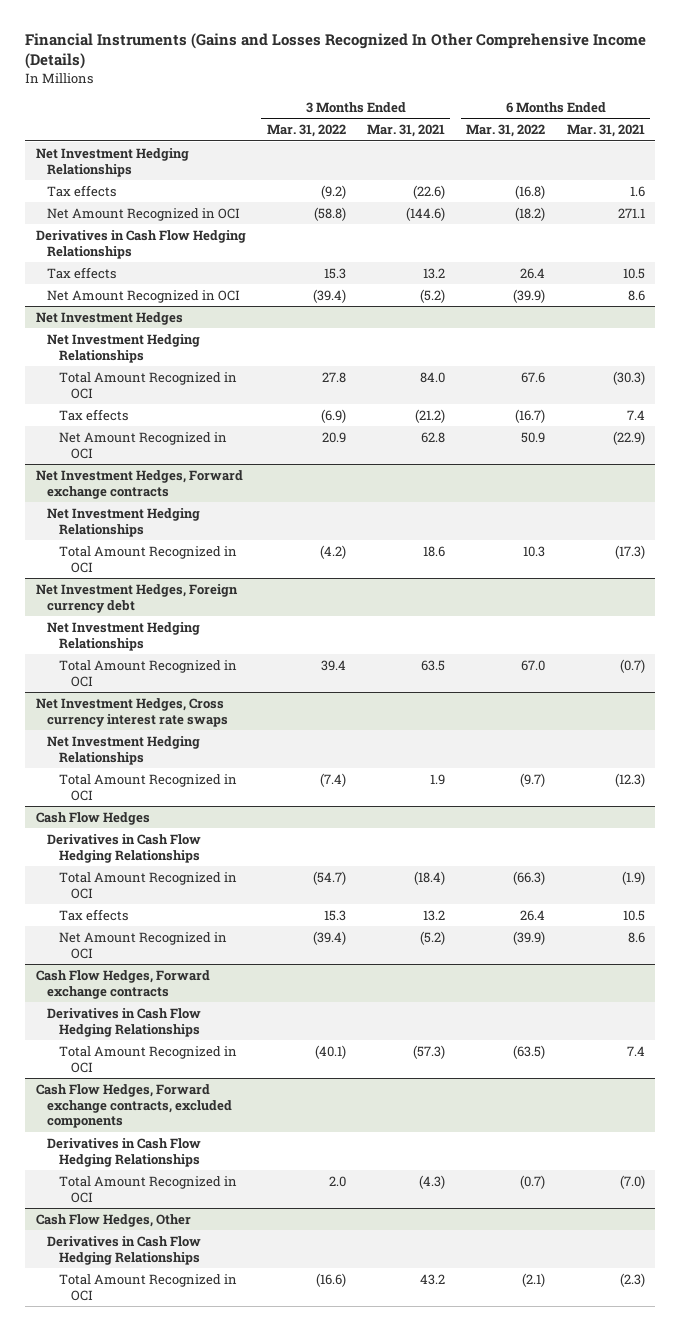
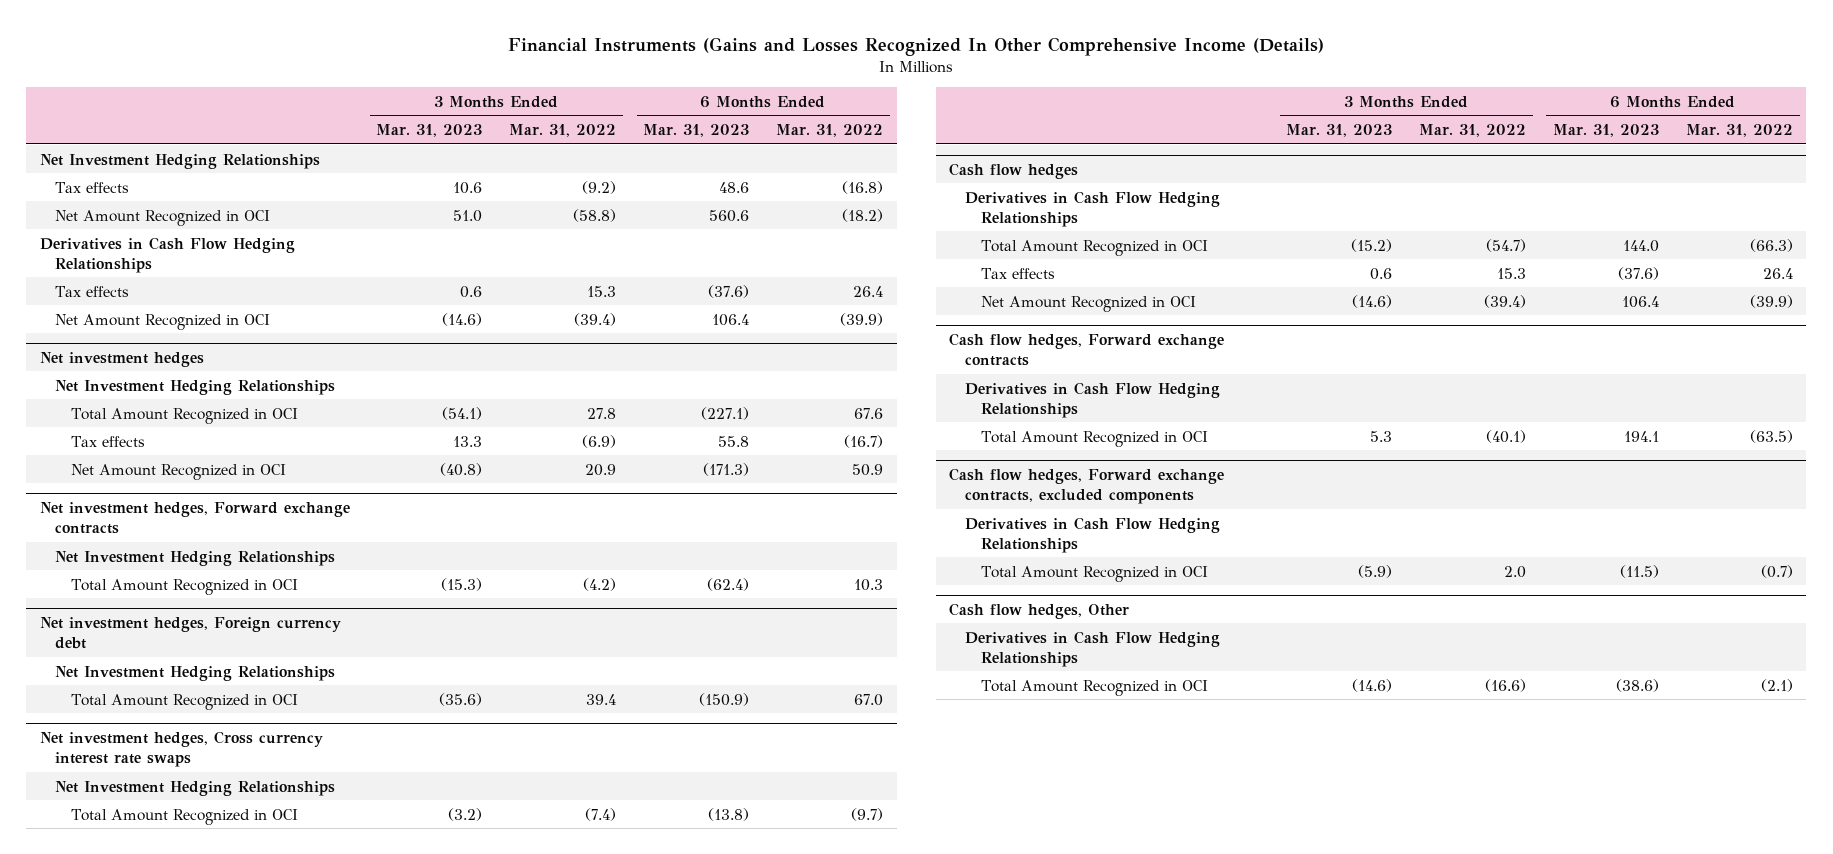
- | 3 Months Ended Mar. 31, 2022 | 3 Months Ended Mar. 31, 2021 | 6 Months Ended Mar. 31, 2022 | 6 Months Ended Mar. 31, 2021
+ | 3 Months Ended Mar. 31, 2023 | 3 Months Ended Mar. 31, 2022 | 6 Months Ended Mar. 31, 2023 | 6 Months Ended Mar. 31, 2022
- Net Investment Hedges
+ Net investment hedges
- Net Investment Hedges, Forward exchange contracts
+ Net investment hedges, Forward exchange contracts
- Net Investment Hedges, Foreign currency debt
+ Net investment hedges, Foreign currency debt
- Net Investment Hedges, Cross currency interest rate swaps
+ Net investment hedges, Cross currency interest rate swaps
- Cash Flow Hedges
+ Cash flow hedges
- Cash Flow Hedges, Forward exchange contracts
+ Cash flow hedges, Forward exchange contracts
- Cash Flow Hedges, Forward exchange contracts, excluded components
+ Cash flow hedges, Forward exchange contracts, excluded components
- Cash Flow Hedges, Other
+ Cash flow hedges, Other

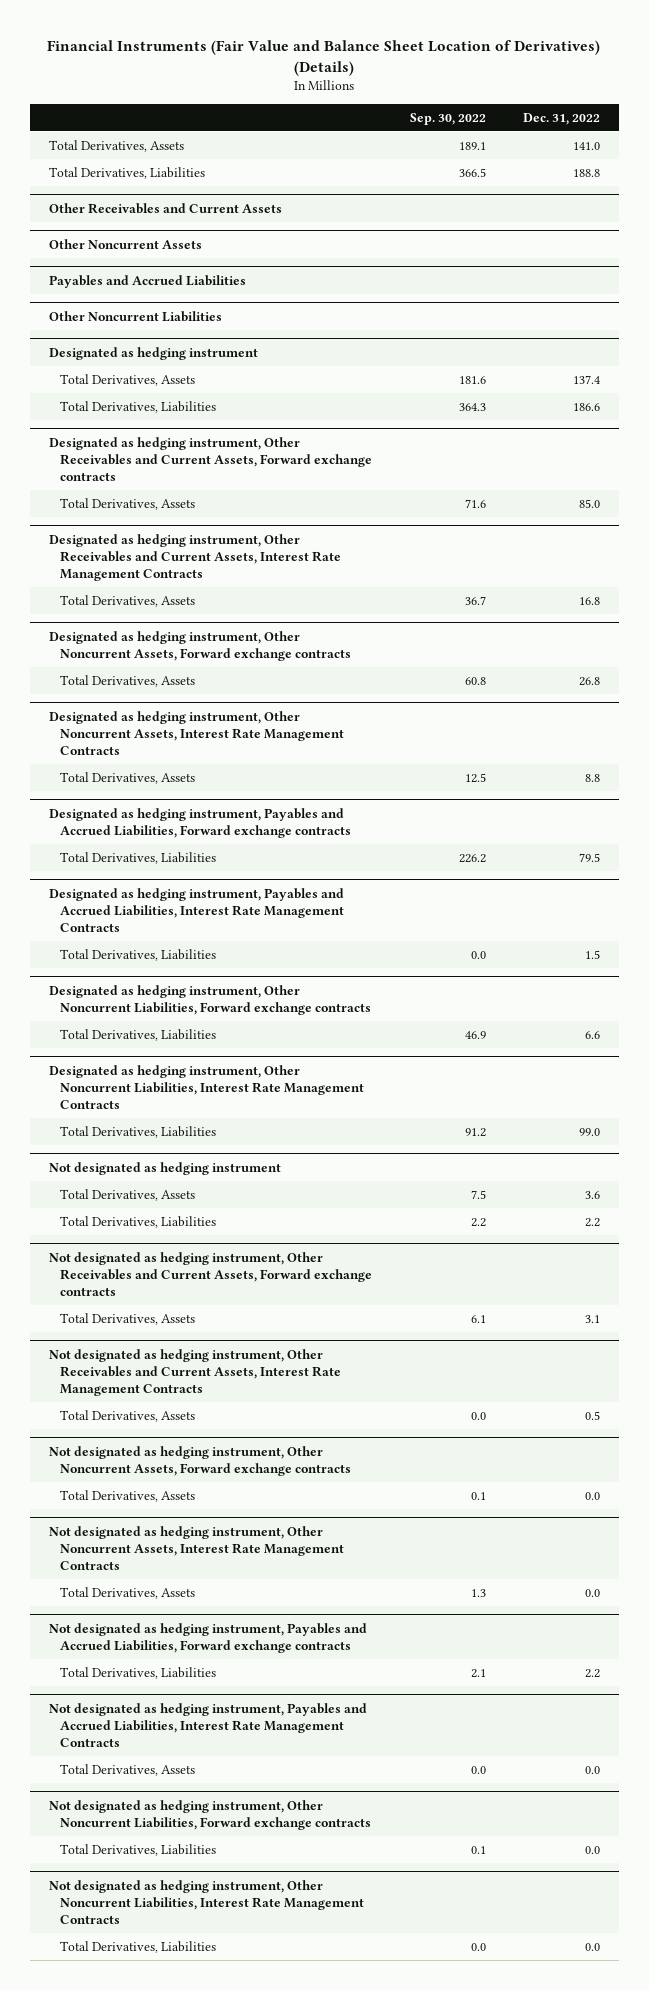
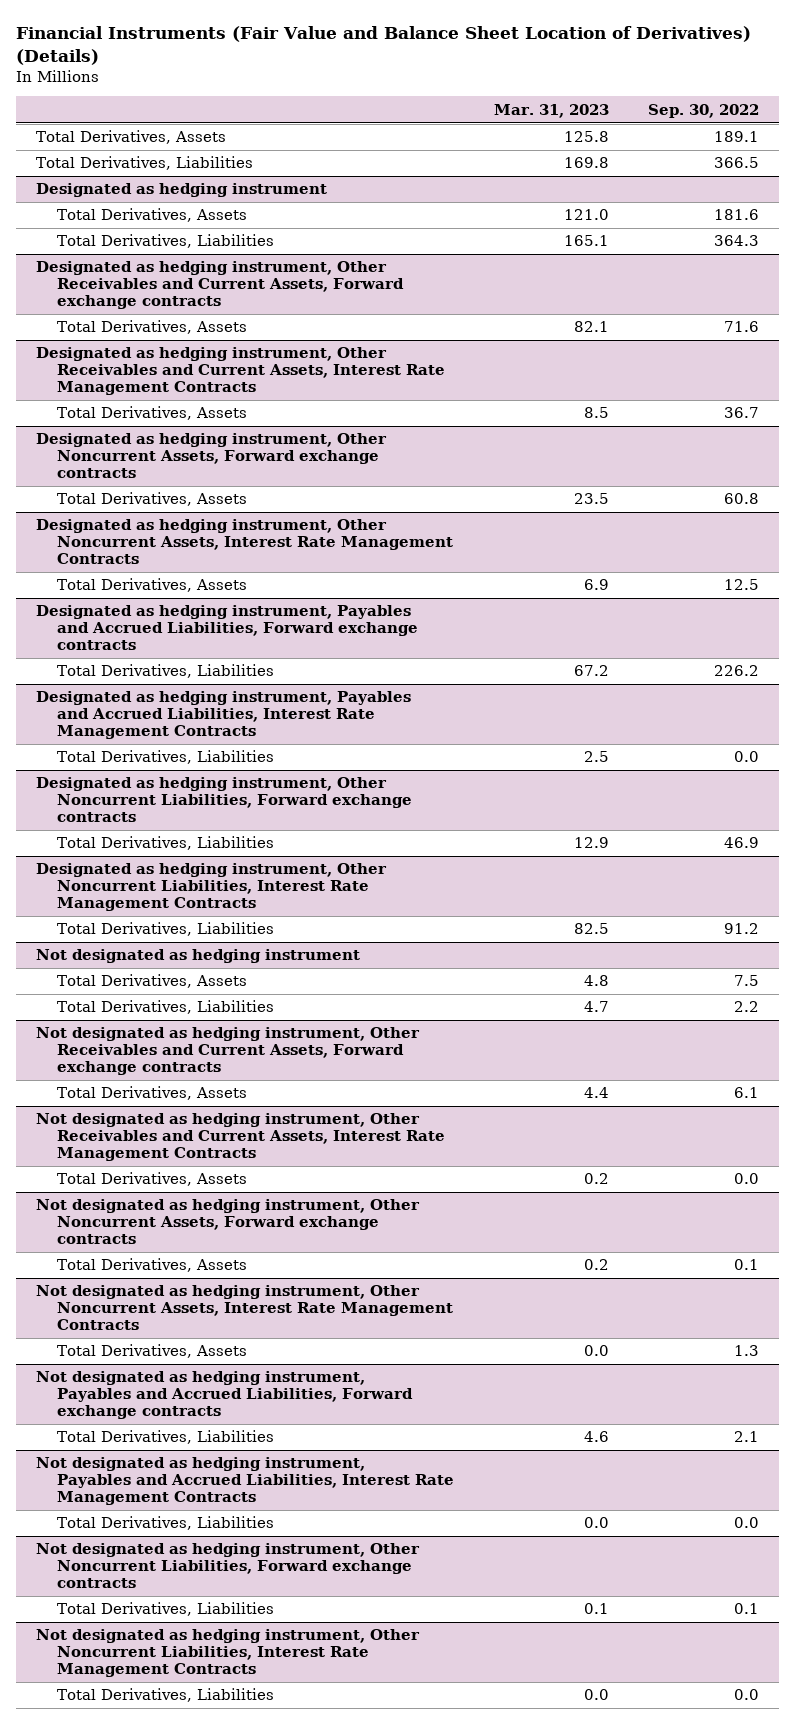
- | Sep. 30, 2022 | Dec. 31, 2022
+ | Mar. 31, 2023 | Sep. 30, 2022
- Other Receivables and Current Assets
- Other Noncurrent Assets
- Payables and Accrued Liabilities
- Other Noncurrent Liabilities
@ Not designated as hedging instrument, Payables and Accrued Liabilities, Interest Rate Management Contracts
- Total Derivatives, Assets | 0.0 | 0.0
+ Total Derivatives, Liabilities | 0.0 | 0.0

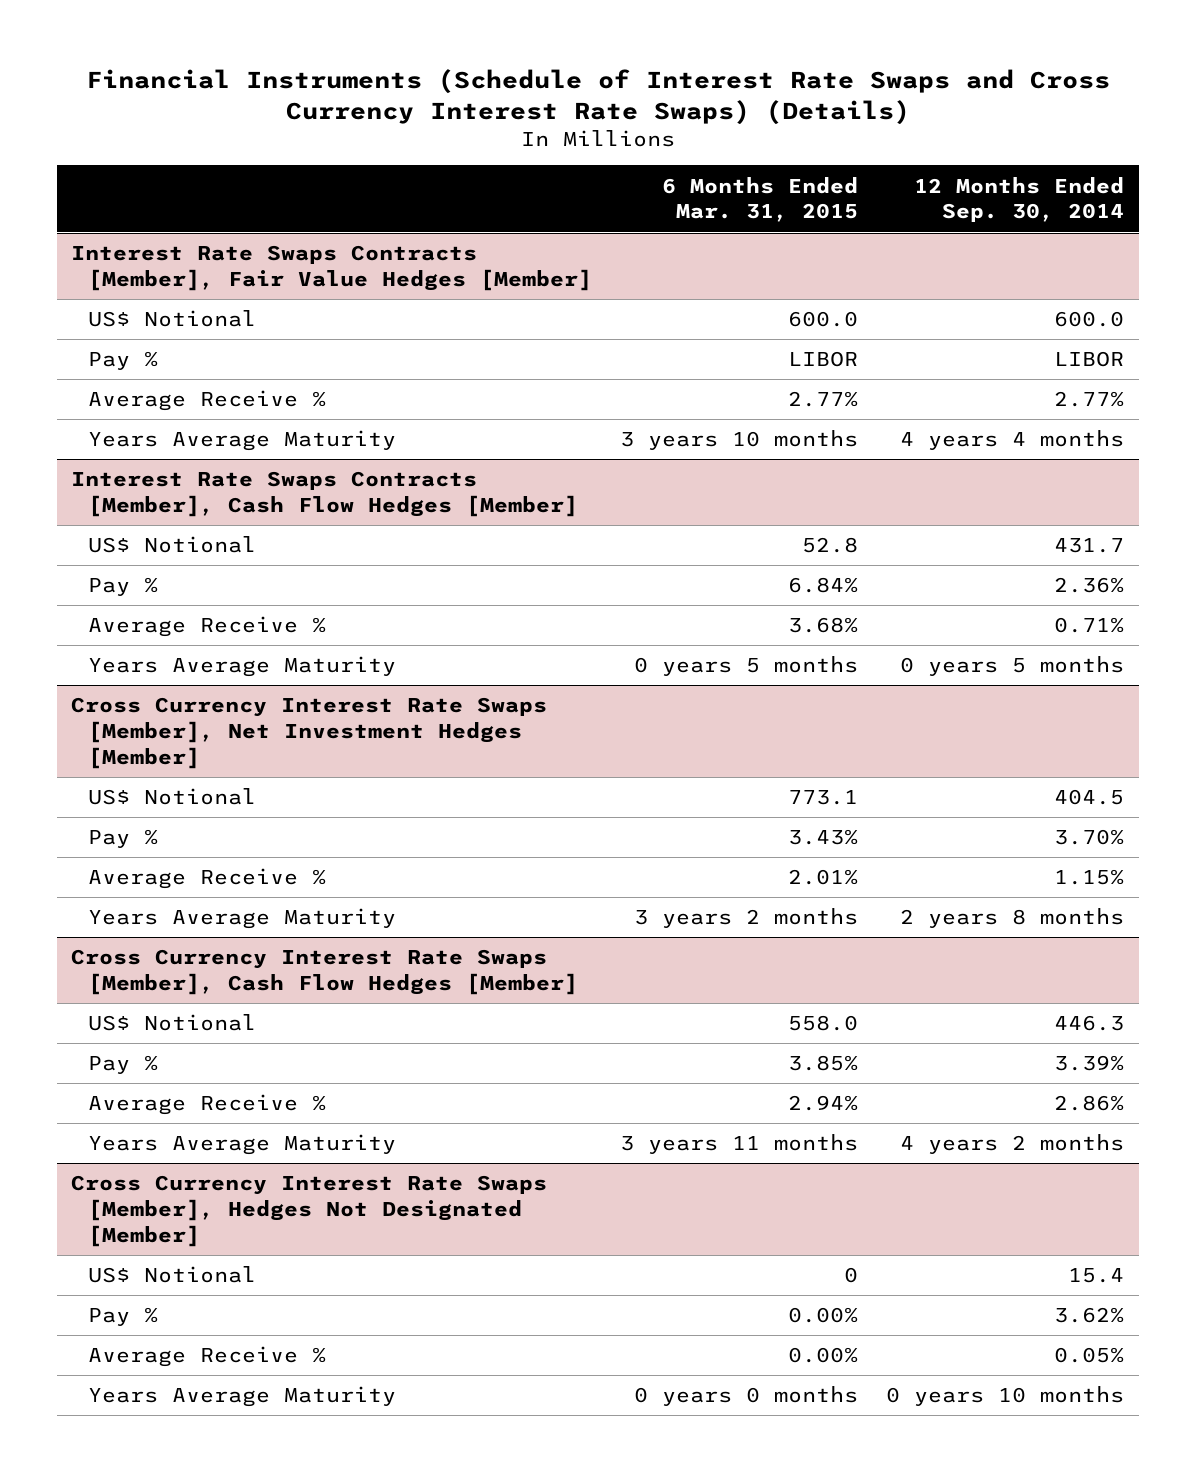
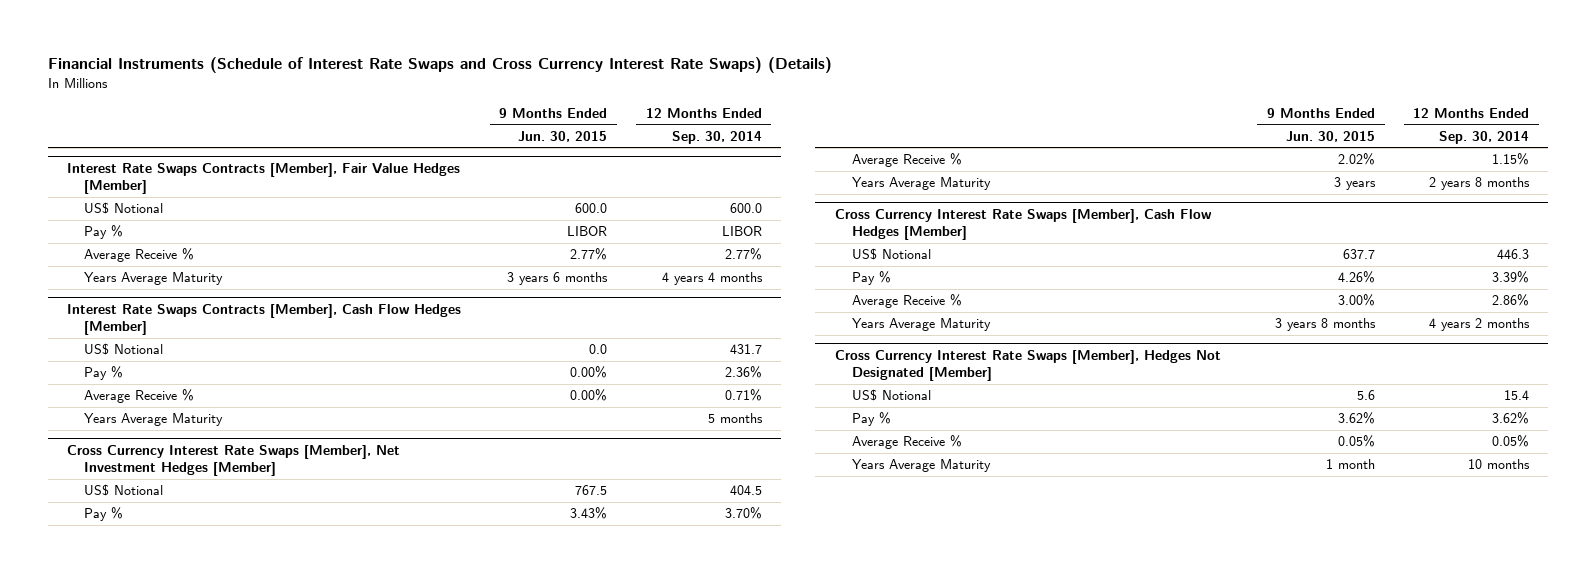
- | 6 Months Ended Mar. 31, 2015 | 12 Months Ended Sep. 30, 2014
+ | 9 Months Ended Jun. 30, 2015 | 12 Months Ended Sep. 30, 2014
@ Interest Rate Swaps Contracts [Member], Cash Flow Hedges [Member]
- Years Average Maturity | 0 years 5 months | 0 years 5 months
+ Years Average Maturity | | 5 months
@ Cross Currency Interest Rate Swaps [Member], Hedges Not Designated [Member]
- Years Average Maturity | 0 years 0 months | 0 years 10 months
+ Years Average Maturity | 1 month | 10 months

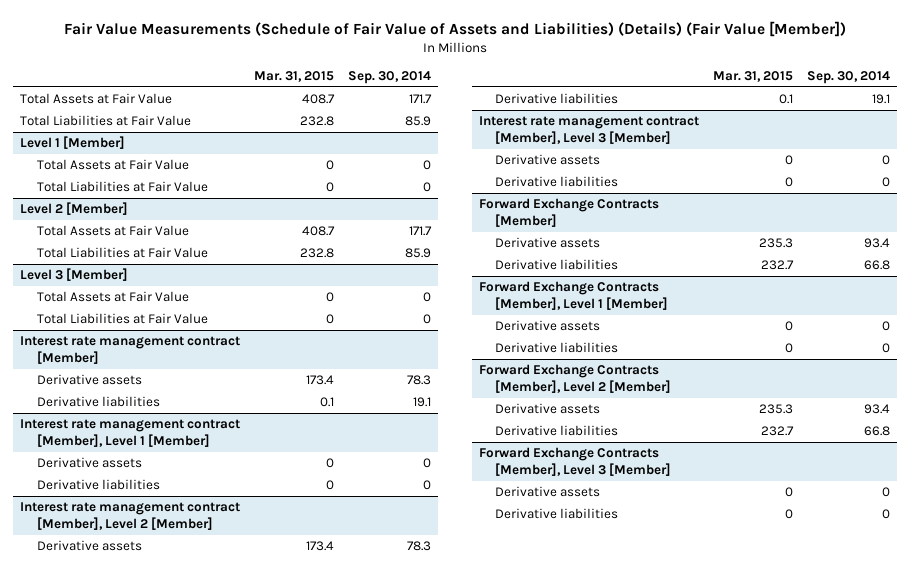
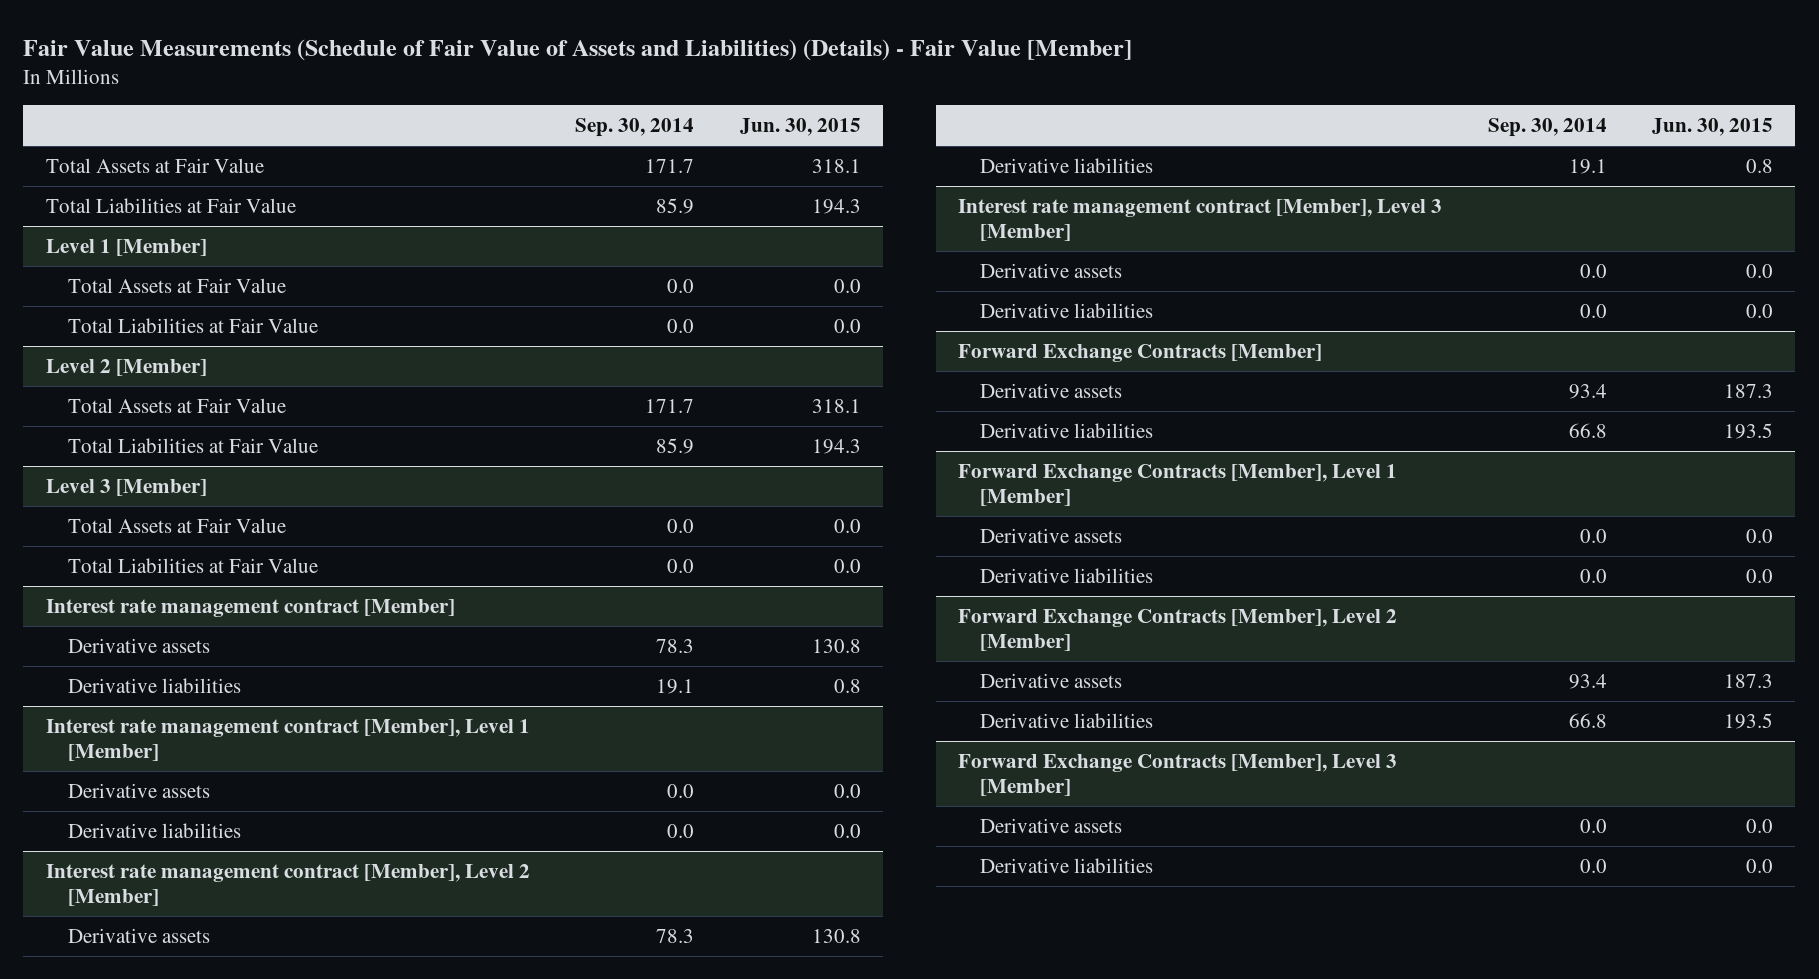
- Fair Value Measurements (Schedule of Fair Value of Assets and Liabilities) (Details) (Fair Value [Member])
+ Fair Value Measurements (Schedule of Fair Value of Assets and Liabilities) (Details) - Fair Value [Member]
- | Mar. 31, 2015 | Sep. 30, 2014
+ | Sep. 30, 2014 | Jun. 30, 2015
@ Level 1 [Member]
- Total Assets at Fair Value | 0 | 0
- Total Liabilities at Fair Value | 0 | 0
+ Total Assets at Fair Value | 0.0 | 0.0
+ Total Liabilities at Fair Value | 0.0 | 0.0
@ Level 3 [Member]
- Total Assets at Fair Value | 0 | 0
- Total Liabilities at Fair Value | 0 | 0
+ Total Assets at Fair Value | 0.0 | 0.0
+ Total Liabilities at Fair Value | 0.0 | 0.0
@ Interest rate management contract [Member], Level 1 [Member]
- Derivative assets | 0 | 0
- Derivative liabilities | 0 | 0
+ Derivative assets | 0.0 | 0.0
+ Derivative liabilities | 0.0 | 0.0
@ Interest rate management contract [Member], Level 3 [Member]
- Derivative assets | 0 | 0
- Derivative liabilities | 0 | 0
+ Derivative assets | 0.0 | 0.0
+ Derivative liabilities | 0.0 | 0.0
@ Forward Exchange Contracts [Member], Level 1 [Member]
- Derivative assets | 0 | 0
- Derivative liabilities | 0 | 0
+ Derivative assets | 0.0 | 0.0
+ Derivative liabilities | 0.0 | 0.0
@ Forward Exchange Contracts [Member], Level 3 [Member]
- Derivative assets | 0 | 0
- Derivative liabilities | 0 | 0
+ Derivative assets | 0.0 | 0.0
+ Derivative liabilities | 0.0 | 0.0

